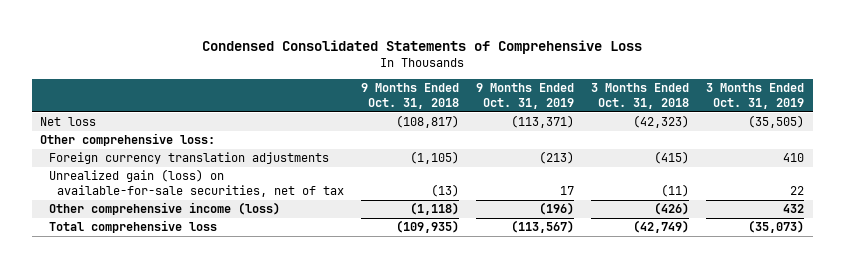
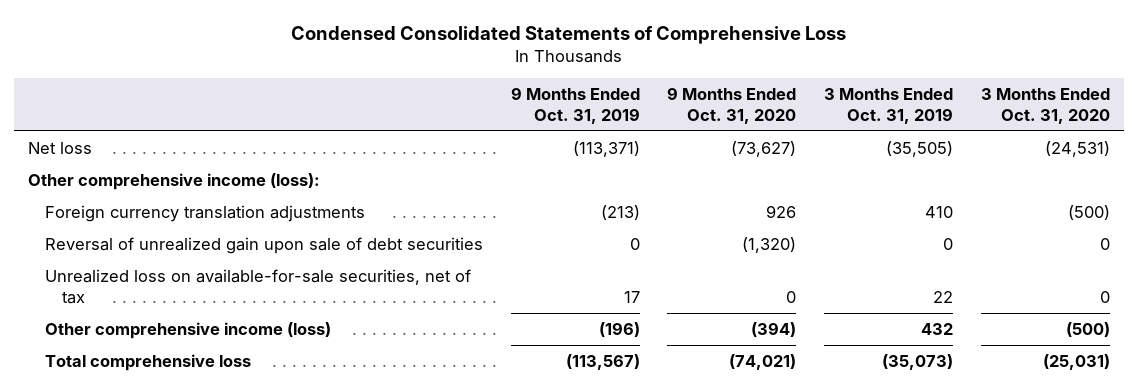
- | 9 Months Ended Oct. 31, 2018 | 9 Months Ended Oct. 31, 2019 | 3 Months Ended Oct. 31, 2018 | 3 Months Ended Oct. 31, 2019
+ | 9 Months Ended Oct. 31, 2019 | 9 Months Ended Oct. 31, 2020 | 3 Months Ended Oct. 31, 2019 | 3 Months Ended Oct. 31, 2020
- Other comprehensive loss:
+ Other comprehensive income (loss):
- Unrealized gain (loss) on available-for-sale securities, net of tax | (13) | 17 | (11) | 22
+ Reversal of unrealized gain upon sale of debt securities | 0 | (1,320) | 0 | 0
+ Unrealized loss on available-for-sale securities, net of tax | 17 | 0 | 22 | 0

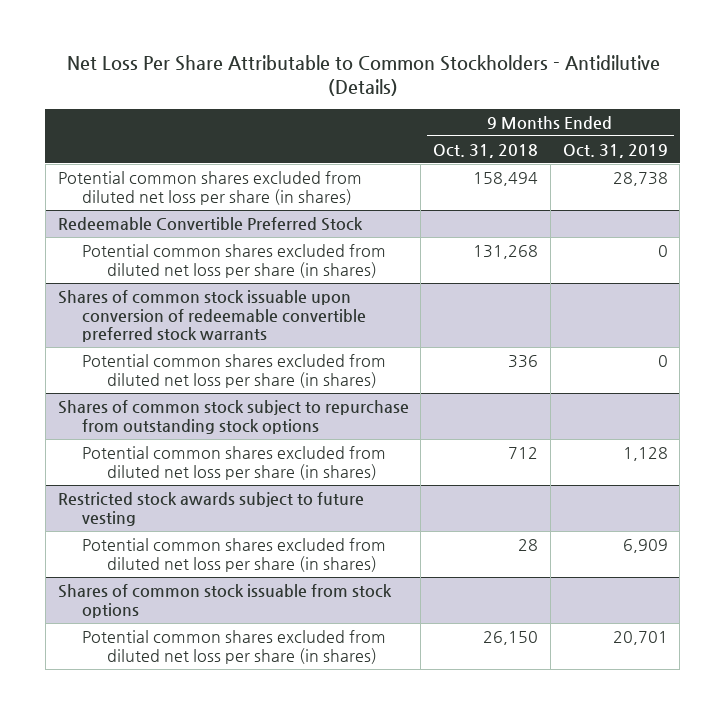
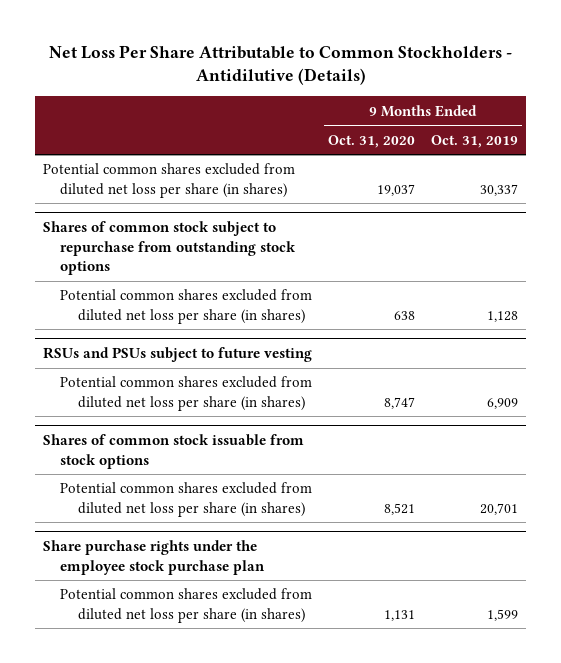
- | 9 Months Ended Oct. 31, 2018 | 9 Months Ended Oct. 31, 2019
+ | 9 Months Ended Oct. 31, 2020 | 9 Months Ended Oct. 31, 2019
- Potential common shares excluded from diluted net loss per share (in shares) | 158,494 | 28,738
- Redeemable Convertible Preferred Stock
- Potential common shares excluded from diluted net loss per share (in shares) | 131,268 | 0
- Shares of common stock issuable upon conversion of redeemable convertible preferred stock warrants
- Potential common shares excluded from diluted net loss per share (in shares) | 336 | 0
+ Potential common shares excluded from diluted net loss per share (in shares) | 19,037 | 30,337
- Restricted stock awards subject to future vesting
+ RSUs and PSUs subject to future vesting
+ Share purchase rights under the employee stock purchase plan
+ Potential common shares excluded from diluted net loss per share (in shares) | 1,131 | 1,599

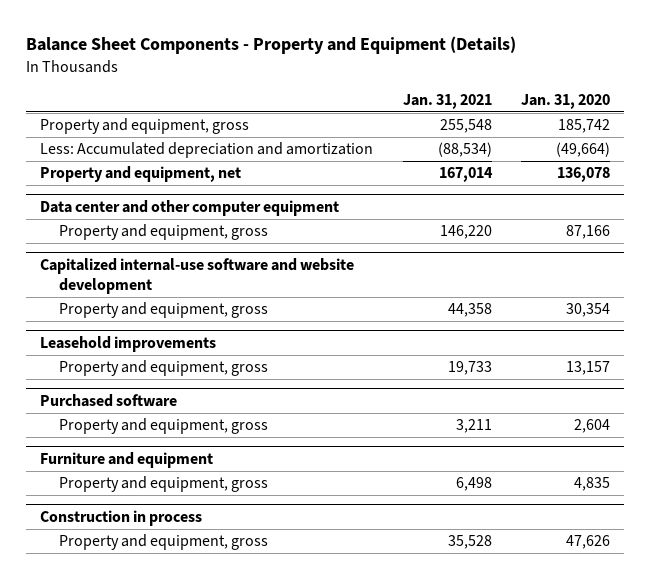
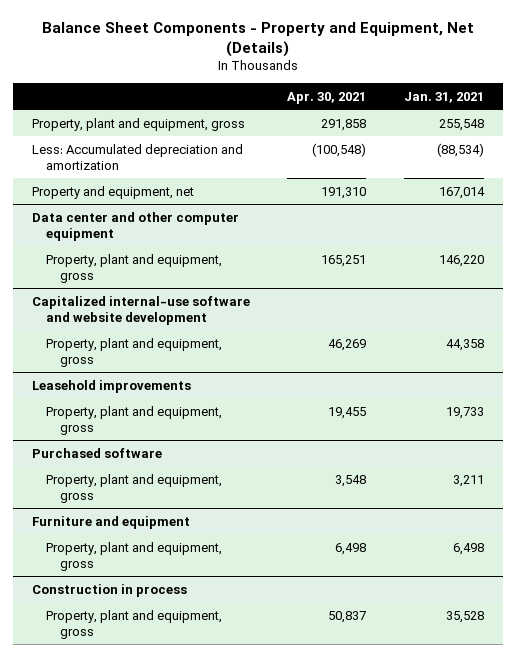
- Balance Sheet Components - Property and Equipment (Details)
+ Balance Sheet Components - Property and Equipment, Net (Details)
- | Jan. 31, 2021 | Jan. 31, 2020
+ | Apr. 30, 2021 | Jan. 31, 2021
- Property and equipment, gross | 255,548 | 185,742
+ Property, plant and equipment, gross | 291,858 | 255,548
@ Data center and other computer equipment
- Property and equipment, gross | 146,220 | 87,166
+ Property, plant and equipment, gross | 165,251 | 146,220
@ Capitalized internal-use software and website development
- Property and equipment, gross | 44,358 | 30,354
+ Property, plant and equipment, gross | 46,269 | 44,358
@ Leasehold improvements
- Property and equipment, gross | 19,733 | 13,157
+ Property, plant and equipment, gross | 19,455 | 19,733
@ Purchased software
- Property and equipment, gross | 3,211 | 2,604
+ Property, plant and equipment, gross | 3,548 | 3,211
@ Furniture and equipment
- Property and equipment, gross | 6,498 | 4,835
+ Property, plant and equipment, gross | 6,498 | 6,498
@ Construction in process
- Property and equipment, gross | 35,528 | 47,626
+ Property, plant and equipment, gross | 50,837 | 35,528

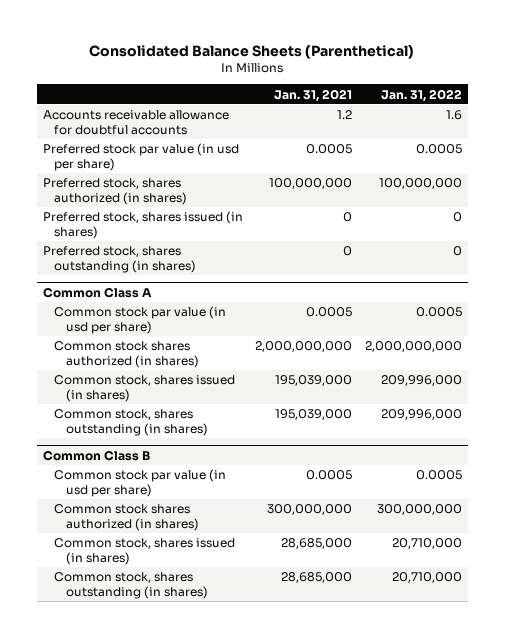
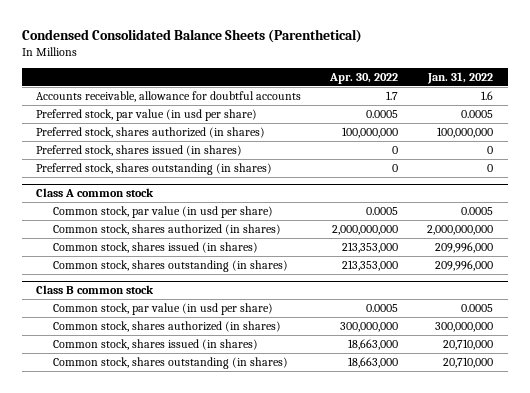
- Consolidated Balance Sheets (Parenthetical)
+ Condensed Consolidated Balance Sheets (Parenthetical)
- | Jan. 31, 2021 | Jan. 31, 2022
+ | Apr. 30, 2022 | Jan. 31, 2022
- Accounts receivable allowance for doubtful accounts | 1.2 | 1.6
- Preferred stock par value (in usd per share) | 0.0005 | 0.0005
+ Accounts receivable, allowance for doubtful accounts | 1.7 | 1.6
+ Preferred stock, par value (in usd per share) | 0.0005 | 0.0005
- Common Class A
- Common stock par value (in usd per share) | 0.0005 | 0.0005
- Common stock shares authorized (in shares) | 2,000,000,000 | 2,000,000,000
+ Class A common stock
+ Common stock, par value (in usd per share) | 0.0005 | 0.0005
+ Common stock, shares authorized (in shares) | 2,000,000,000 | 2,000,000,000
- Common Class B
- Common stock par value (in usd per share) | 0.0005 | 0.0005
- Common stock shares authorized (in shares) | 300,000,000 | 300,000,000
+ Class B common stock
+ Common stock, par value (in usd per share) | 0.0005 | 0.0005
+ Common stock, shares authorized (in shares) | 300,000,000 | 300,000,000

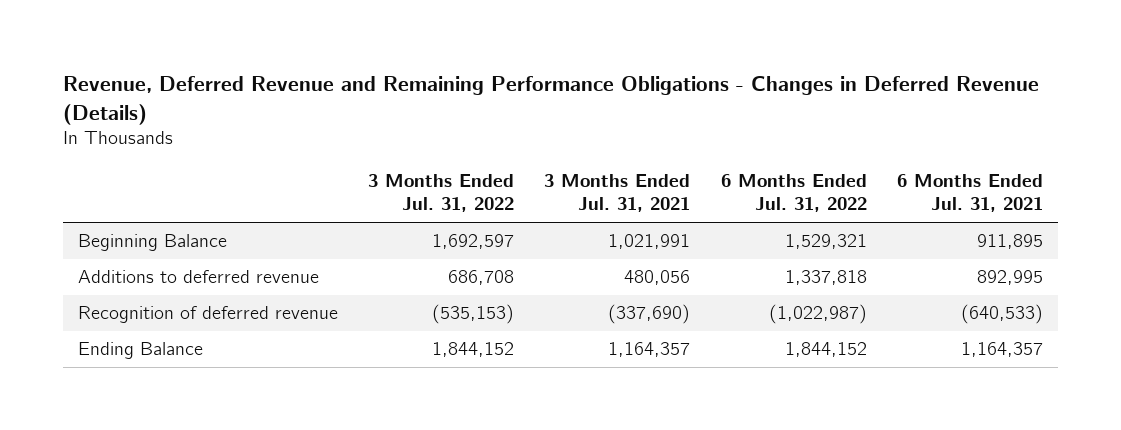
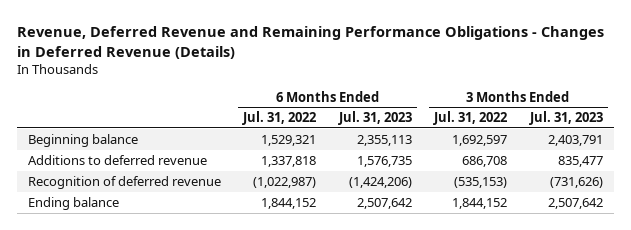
- | 3 Months Ended Jul. 31, 2022 | 3 Months Ended Jul. 31, 2021 | 6 Months Ended Jul. 31, 2022 | 6 Months Ended Jul. 31, 2021
+ | 6 Months Ended Jul. 31, 2022 | 6 Months Ended Jul. 31, 2023 | 3 Months Ended Jul. 31, 2022 | 3 Months Ended Jul. 31, 2023
- Beginning Balance | 1,692,597 | 1,021,991 | 1,529,321 | 911,895
+ Beginning balance | 1,529,321 | 2,355,113 | 1,692,597 | 2,403,791
- Ending Balance | 1,844,152 | 1,164,357 | 1,844,152 | 1,164,357
+ Ending balance | 1,844,152 | 2,507,642 | 1,844,152 | 2,507,642

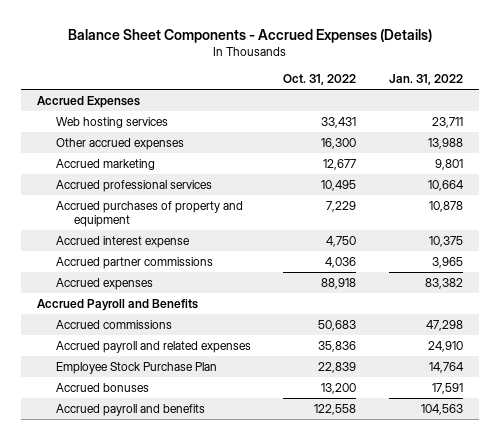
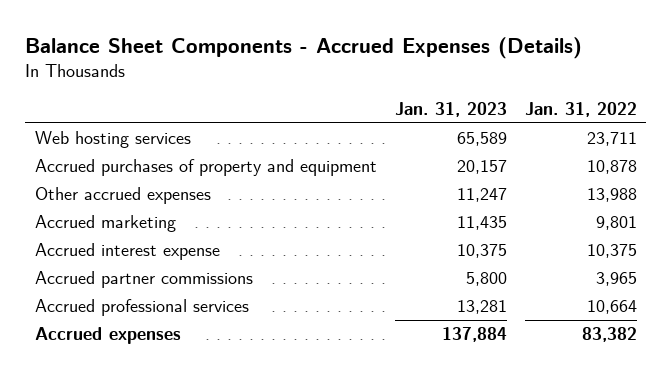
- | Oct. 31, 2022 | Jan. 31, 2022
+ | Jan. 31, 2023 | Jan. 31, 2022
- Accrued Expenses
moved up: Accrued purchases of property and equipment | 20,157 | 10,878
moved down: Accrued professional services | 13,281 | 10,664
- Accrued Payroll and Benefits
- Accrued commissions | 50,683 | 47,298
- Accrued payroll and related expenses | 35,836 | 24,910
- Employee Stock Purchase Plan | 22,839 | 14,764
- Accrued bonuses | 13,200 | 17,591
- Accrued payroll and benefits | 122,558 | 104,563

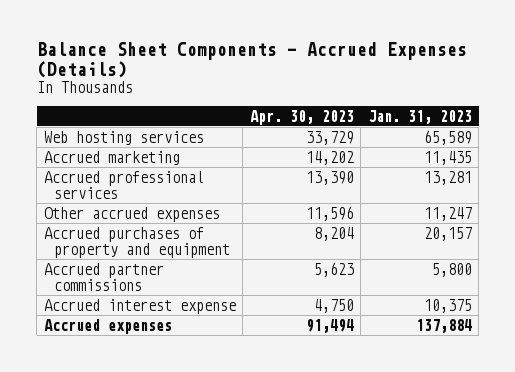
- | Jan. 31, 2023 | Jan. 31, 2022
+ | Apr. 30, 2023 | Jan. 31, 2023
moved down: Other accrued expenses | 11,596 | 11,247
moved down: Accrued purchases of property and equipment | 8,204 | 20,157
moved down: Accrued partner commissions | 5,623 | 5,800
moved down: Accrued interest expense | 4,750 | 10,375

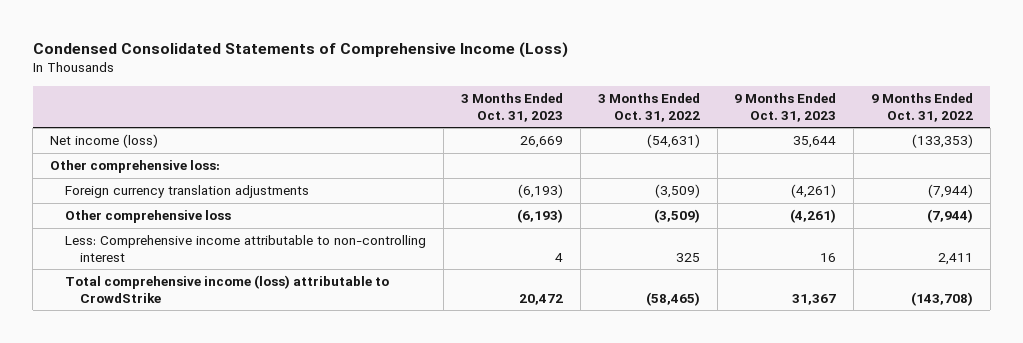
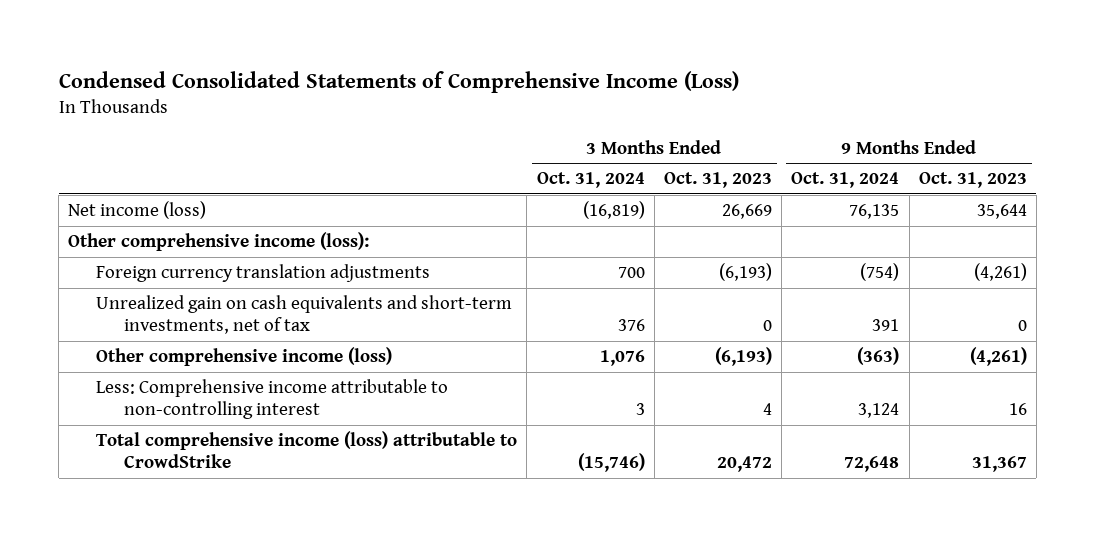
- | 3 Months Ended Oct. 31, 2023 | 3 Months Ended Oct. 31, 2022 | 9 Months Ended Oct. 31, 2023 | 9 Months Ended Oct. 31, 2022
+ | 3 Months Ended Oct. 31, 2024 | 3 Months Ended Oct. 31, 2023 | 9 Months Ended Oct. 31, 2024 | 9 Months Ended Oct. 31, 2023
- Other comprehensive loss:
+ Other comprehensive income (loss):
- Other comprehensive loss | (6,193) | (3,509) | (4,261) | (7,944)
+ Unrealized gain on cash equivalents and short-term investments, net of tax | 376 | 0 | 391 | 0
+ Other comprehensive income (loss) | 1,076 | (6,193) | (363) | (4,261)

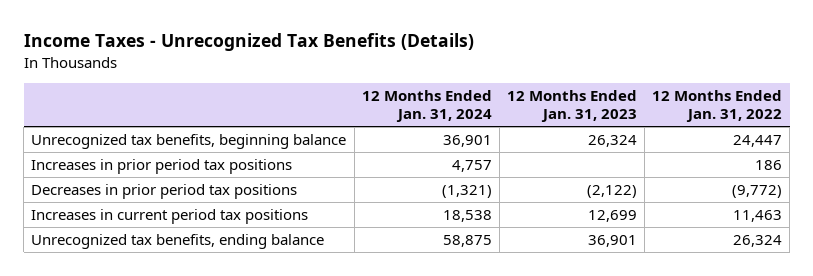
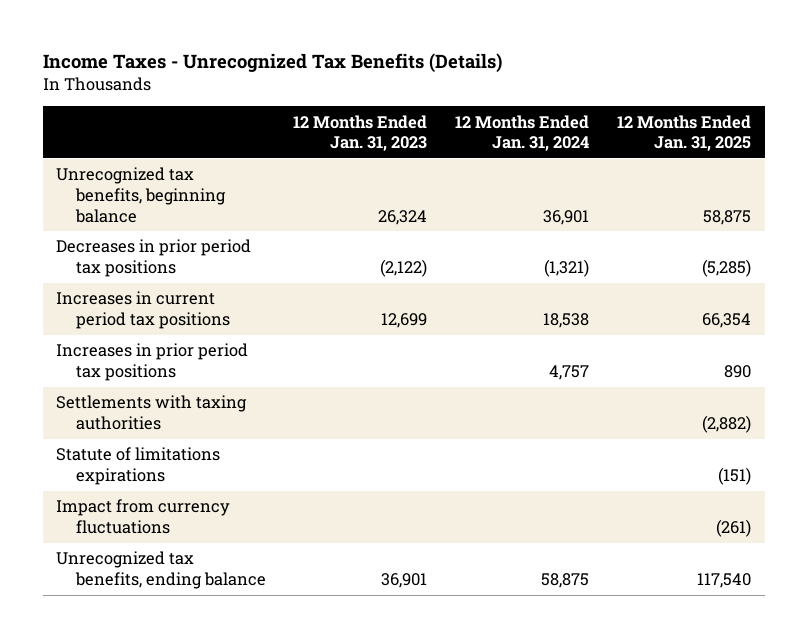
- | 12 Months Ended Jan. 31, 2024 | 12 Months Ended Jan. 31, 2023 | 12 Months Ended Jan. 31, 2022
+ | 12 Months Ended Jan. 31, 2023 | 12 Months Ended Jan. 31, 2024 | 12 Months Ended Jan. 31, 2025
moved down: Increases in prior period tax positions | | 4,757 | 890
+ Settlements with taxing authorities | | | (2,882)
+ Statute of limitations expirations | | | (151)
+ Impact from currency fluctuations | | | (261)

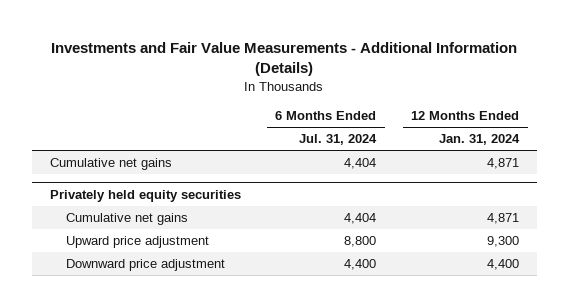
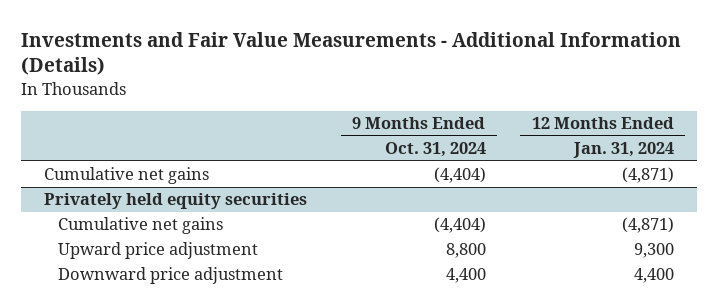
- | 6 Months Ended Jul. 31, 2024 | 12 Months Ended Jan. 31, 2024
+ | 9 Months Ended Oct. 31, 2024 | 12 Months Ended Jan. 31, 2024
- Cumulative net gains | 4,404 | 4,871
+ Cumulative net gains | (4,404) | (4,871)
@ Privately held equity securities
- Cumulative net gains | 4,404 | 4,871
+ Cumulative net gains | (4,404) | (4,871)

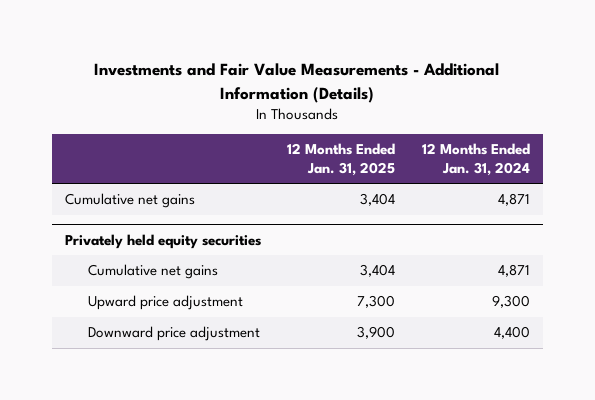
- | 9 Months Ended Oct. 31, 2024 | 12 Months Ended Jan. 31, 2024
+ | 12 Months Ended Jan. 31, 2025 | 12 Months Ended Jan. 31, 2024
- Cumulative net gains | (4,404) | (4,871)
+ Cumulative net gains | 3,404 | 4,871
@ Privately held equity securities
- Cumulative net gains | (4,404) | (4,871)
+ Cumulative net gains | 3,404 | 4,871

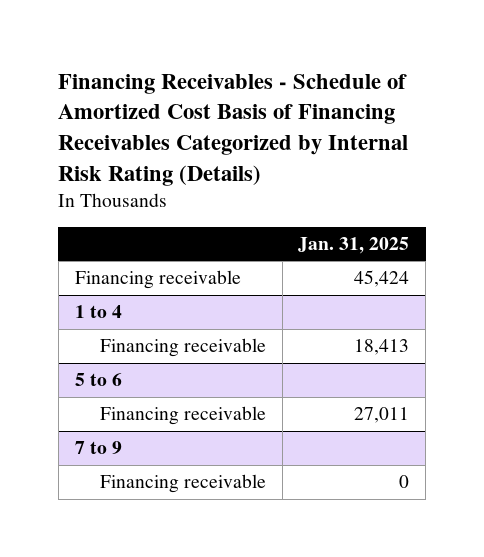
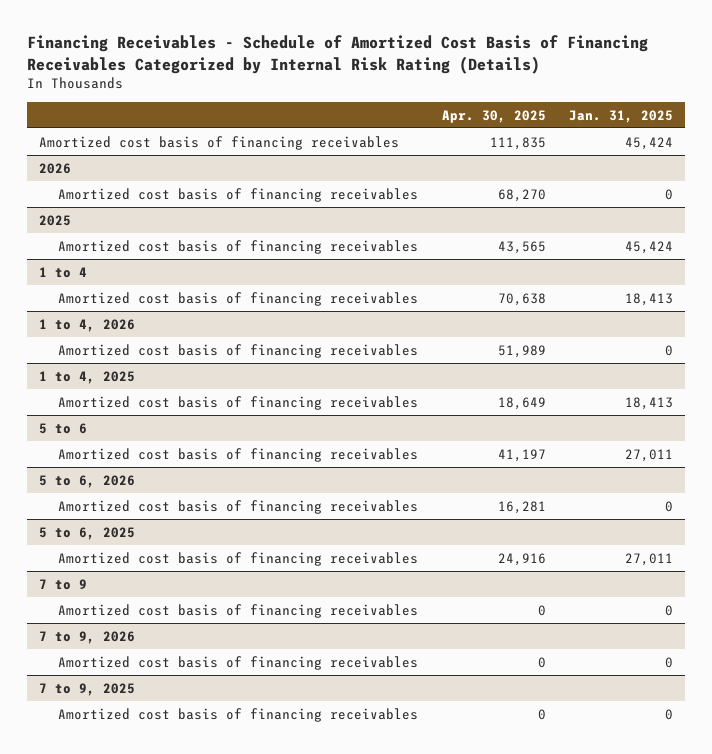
- | Jan. 31, 2025
+ | Apr. 30, 2025 | Jan. 31, 2025
- Financing receivable | 45,424
+ Amortized cost basis of financing receivables | 111,835 | 45,424
+ 2026
+ Amortized cost basis of financing receivables | 68,270 | 0
+ 2025
+ Amortized cost basis of financing receivables | 43,565 | 45,424
@ 1 to 4
- Financing receivable | 18,413
+ Amortized cost basis of financing receivables | 70,638 | 18,413
+ 1 to 4, 2026
+ Amortized cost basis of financing receivables | 51,989 | 0
+ 1 to 4, 2025
+ Amortized cost basis of financing receivables | 18,649 | 18,413
@ 5 to 6
- Financing receivable | 27,011
+ Amortized cost basis of financing receivables | 41,197 | 27,011
+ 5 to 6, 2026
+ Amortized cost basis of financing receivables | 16,281 | 0
+ 5 to 6, 2025
+ Amortized cost basis of financing receivables | 24,916 | 27,011
@ 7 to 9
- Financing receivable | 0
+ Amortized cost basis of financing receivables | 0 | 0
+ 7 to 9, 2026
+ Amortized cost basis of financing receivables | 0 | 0
+ 7 to 9, 2025
+ Amortized cost basis of financing receivables | 0 | 0

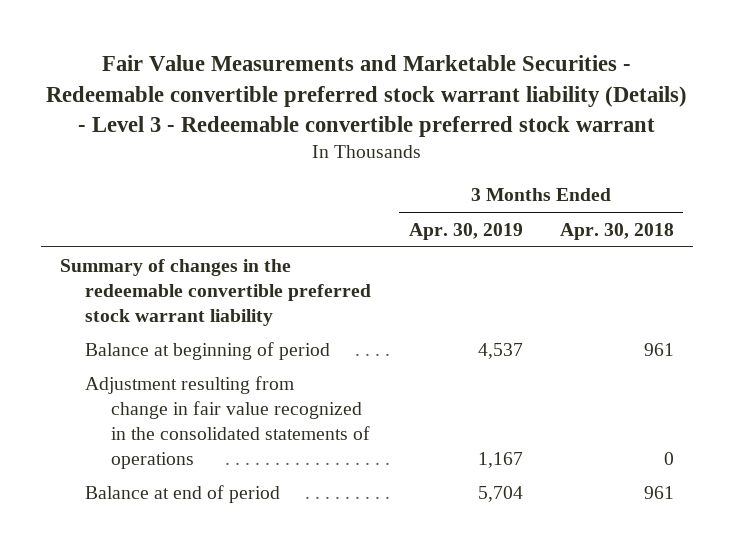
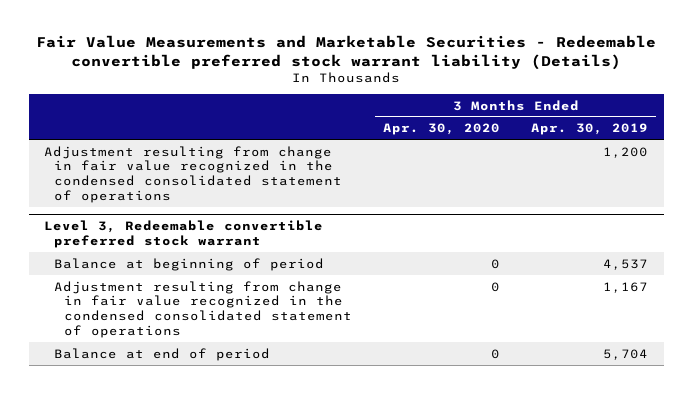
- Fair Value Measurements and Marketable Securities - Redeemable convertible preferred stock warrant liability (Details) - Level 3 - Redeemable convertible preferred stock warrant
+ Fair Value Measurements and Marketable Securities - Redeemable convertible preferred stock warrant liability (Details)
- | 3 Months Ended Apr. 30, 2019 | 3 Months Ended Apr. 30, 2018
+ | 3 Months Ended Apr. 30, 2020 | 3 Months Ended Apr. 30, 2019
- Summary of changes in the redeemable convertible preferred stock warrant liability
+ Adjustment resulting from change in fair value recognized in the condensed consolidated statement of operations | | 1,200
+ Level 3, Redeemable convertible preferred stock warrant
- Adjustment resulting from change in fair value recognized in the consolidated statements of operations | 1,167 | 0
+ Adjustment resulting from change in fair value recognized in the condensed consolidated statement of operations | 0 | 1,167

